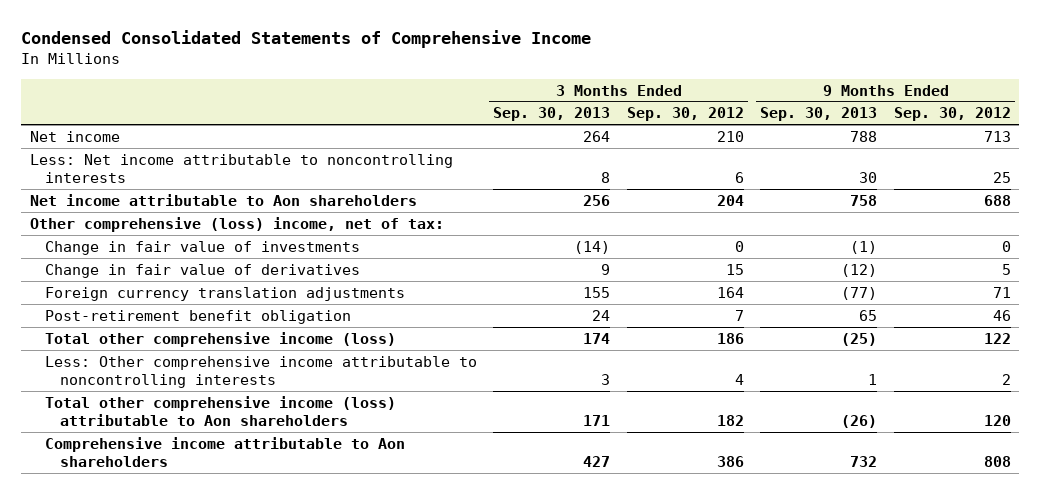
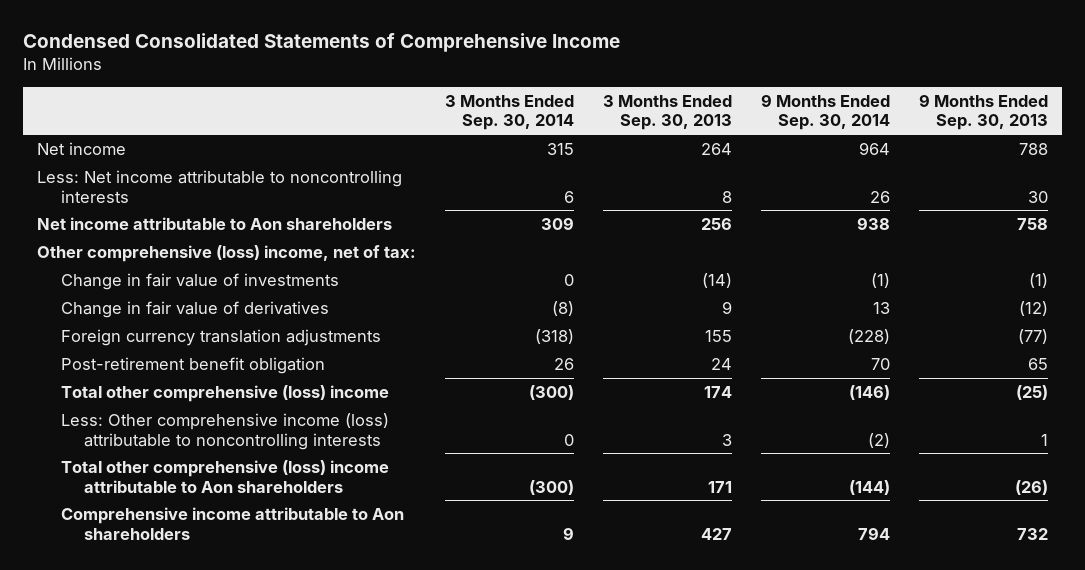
- | 3 Months Ended Sep. 30, 2013 | 3 Months Ended Sep. 30, 2012 | 9 Months Ended Sep. 30, 2013 | 9 Months Ended Sep. 30, 2012
+ | 3 Months Ended Sep. 30, 2014 | 3 Months Ended Sep. 30, 2013 | 9 Months Ended Sep. 30, 2014 | 9 Months Ended Sep. 30, 2013
- Total other comprehensive income (loss) | 174 | 186 | (25) | 122
- Less: Other comprehensive income attributable to noncontrolling interests | 3 | 4 | 1 | 2
- Total other comprehensive income (loss) attributable to Aon shareholders | 171 | 182 | (26) | 120
+ Total other comprehensive (loss) income | (300) | 174 | (146) | (25)
+ Less: Other comprehensive income (loss) attributable to noncontrolling interests | 0 | 3 | (2) | 1
+ Total other comprehensive (loss) income attributable to Aon shareholders | (300) | 171 | (144) | (26)

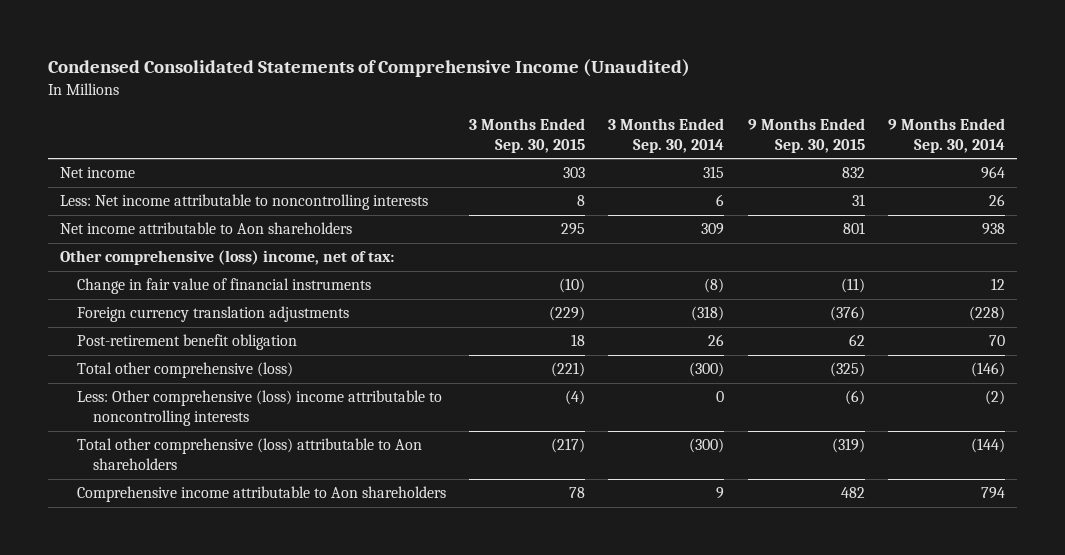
- Condensed Consolidated Statements of Comprehensive Income
+ Condensed Consolidated Statements of Comprehensive Income (Unaudited)
- | 3 Months Ended Sep. 30, 2014 | 3 Months Ended Sep. 30, 2013 | 9 Months Ended Sep. 30, 2014 | 9 Months Ended Sep. 30, 2013
+ | 3 Months Ended Sep. 30, 2015 | 3 Months Ended Sep. 30, 2014 | 9 Months Ended Sep. 30, 2015 | 9 Months Ended Sep. 30, 2014
- Change in fair value of investments | 0 | (14) | (1) | (1)
- Change in fair value of derivatives | (8) | 9 | 13 | (12)
+ Change in fair value of financial instruments | (10) | (8) | (11) | 12
- Total other comprehensive (loss) income | (300) | 174 | (146) | (25)
- Less: Other comprehensive income (loss) attributable to noncontrolling interests | 0 | 3 | (2) | 1
- Total other comprehensive (loss) income attributable to Aon shareholders | (300) | 171 | (144) | (26)
+ Total other comprehensive (loss) | (221) | (300) | (325) | (146)
+ Less: Other comprehensive (loss) income attributable to noncontrolling interests | (4) | 0 | (6) | (2)
+ Total other comprehensive (loss) attributable to Aon shareholders | (217) | (300) | (319) | (144)

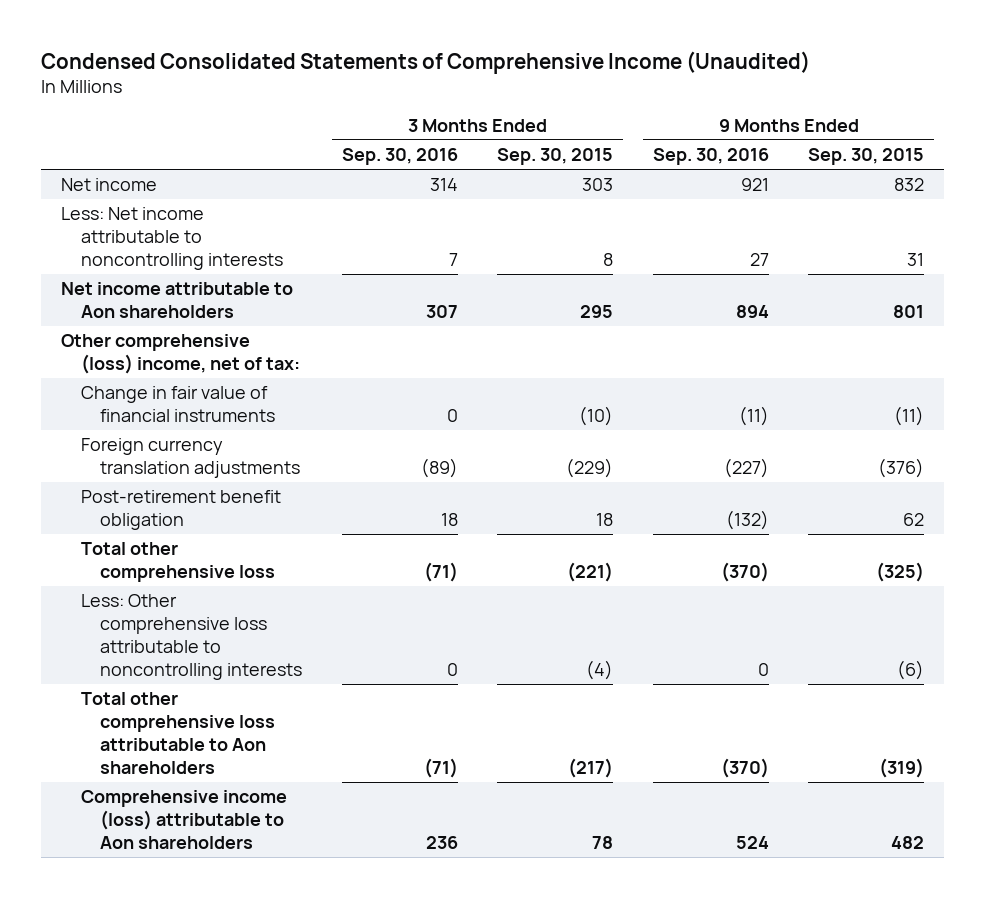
- | 3 Months Ended Sep. 30, 2015 | 3 Months Ended Sep. 30, 2014 | 9 Months Ended Sep. 30, 2015 | 9 Months Ended Sep. 30, 2014
+ | 3 Months Ended Sep. 30, 2016 | 3 Months Ended Sep. 30, 2015 | 9 Months Ended Sep. 30, 2016 | 9 Months Ended Sep. 30, 2015
- Total other comprehensive (loss) | (221) | (300) | (325) | (146)
- Less: Other comprehensive (loss) income attributable to noncontrolling interests | (4) | 0 | (6) | (2)
- Total other comprehensive (loss) attributable to Aon shareholders | (217) | (300) | (319) | (144)
- Comprehensive income attributable to Aon shareholders | 78 | 9 | 482 | 794
+ Total other comprehensive loss | (71) | (221) | (370) | (325)
+ Less: Other comprehensive loss attributable to noncontrolling interests | 0 | (4) | 0 | (6)
+ Total other comprehensive loss attributable to Aon shareholders | (71) | (217) | (370) | (319)
+ Comprehensive income (loss) attributable to Aon shareholders | 236 | 78 | 524 | 482

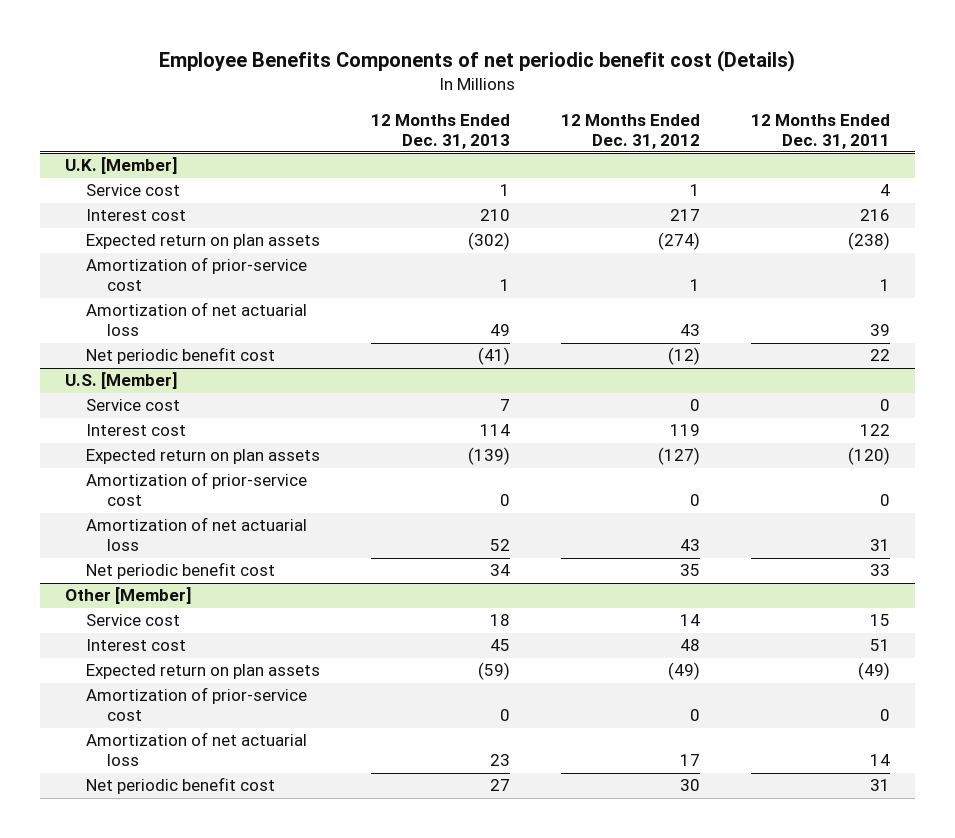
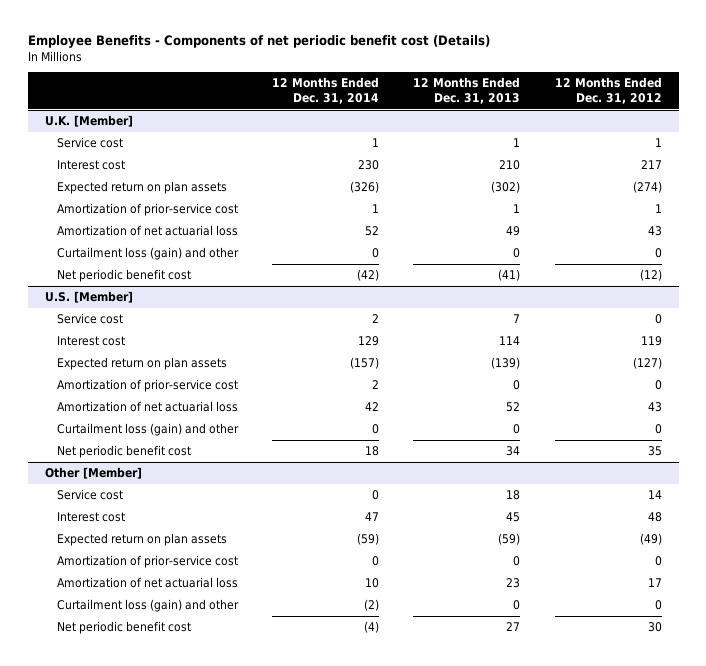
- Employee Benefits Components of net periodic benefit cost (Details)
+ Employee Benefits - Components of net periodic benefit cost (Details)
- | 12 Months Ended Dec. 31, 2013 | 12 Months Ended Dec. 31, 2012 | 12 Months Ended Dec. 31, 2011
+ | 12 Months Ended Dec. 31, 2014 | 12 Months Ended Dec. 31, 2013 | 12 Months Ended Dec. 31, 2012
@ U.K. [Member]
+ Curtailment loss (gain) and other | 0 | 0 | 0
@ U.S. [Member]
+ Curtailment loss (gain) and other | 0 | 0 | 0
@ Other [Member]
+ Curtailment loss (gain) and other | (2) | 0 | 0

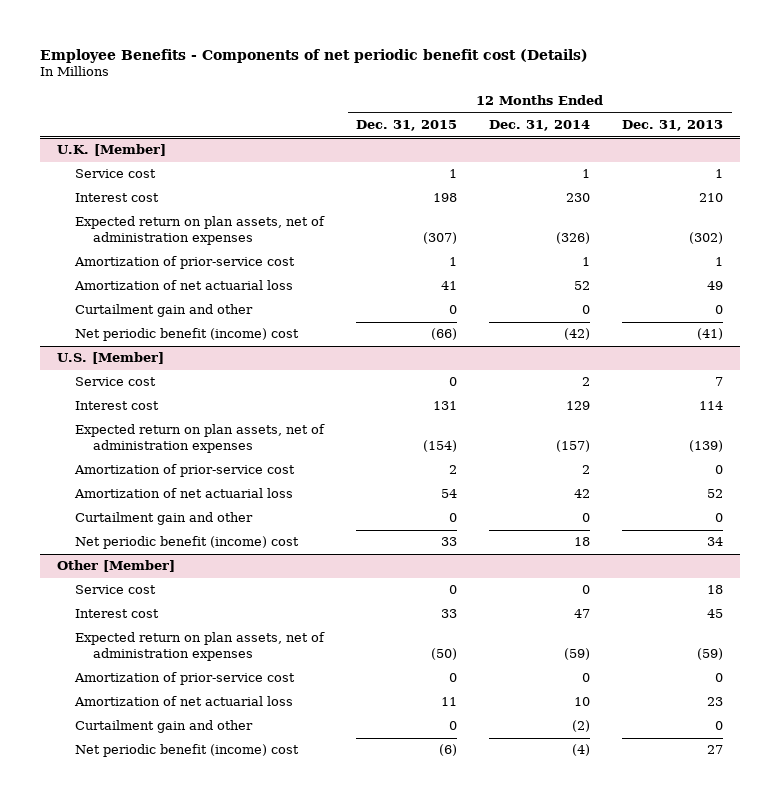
- | 12 Months Ended Dec. 31, 2014 | 12 Months Ended Dec. 31, 2013 | 12 Months Ended Dec. 31, 2012
+ | 12 Months Ended Dec. 31, 2015 | 12 Months Ended Dec. 31, 2014 | 12 Months Ended Dec. 31, 2013
@ U.K. [Member]
- Expected return on plan assets | (326) | (302) | (274)
+ Expected return on plan assets, net of administration expenses | (307) | (326) | (302)
- Curtailment loss (gain) and other | 0 | 0 | 0
- Net periodic benefit cost | (42) | (41) | (12)
+ Curtailment gain and other | 0 | 0 | 0
+ Net periodic benefit (income) cost | (66) | (42) | (41)
@ U.S. [Member]
- Expected return on plan assets | (157) | (139) | (127)
+ Expected return on plan assets, net of administration expenses | (154) | (157) | (139)
- Curtailment loss (gain) and other | 0 | 0 | 0
- Net periodic benefit cost | 18 | 34 | 35
+ Curtailment gain and other | 0 | 0 | 0
+ Net periodic benefit (income) cost | 33 | 18 | 34
@ Other [Member]
- Expected return on plan assets | (59) | (59) | (49)
+ Expected return on plan assets, net of administration expenses | (50) | (59) | (59)
- Curtailment loss (gain) and other | (2) | 0 | 0
- Net periodic benefit cost | (4) | 27 | 30
+ Curtailment gain and other | 0 | (2) | 0
+ Net periodic benefit (income) cost | (6) | (4) | 27

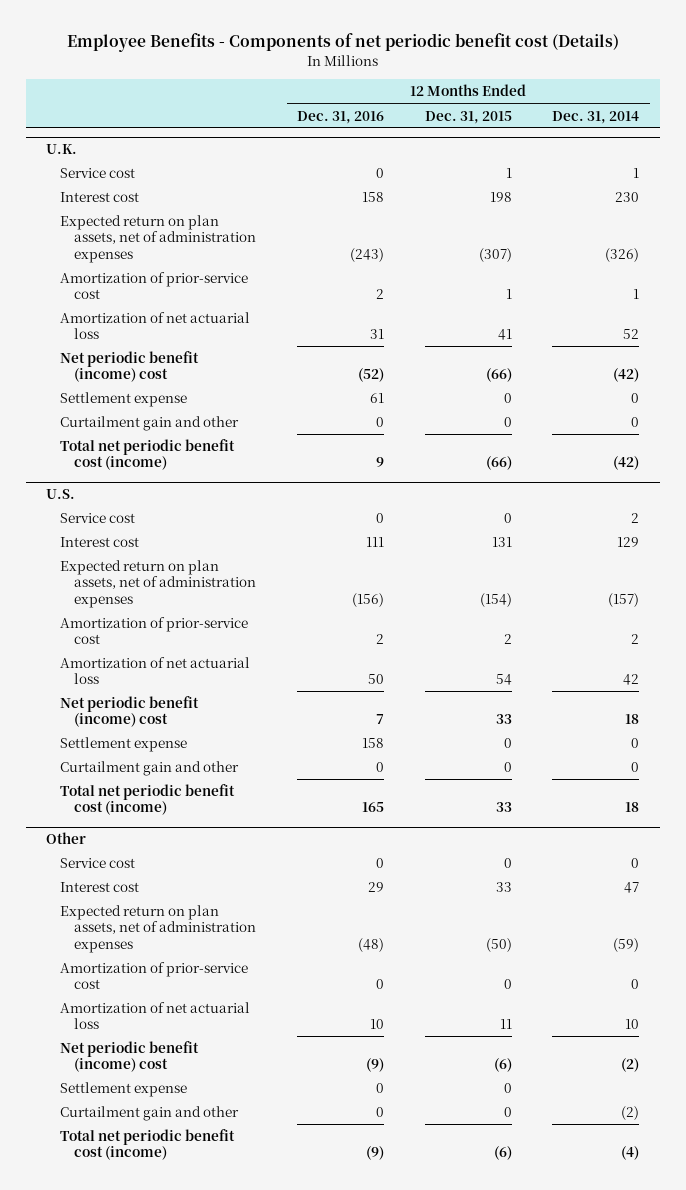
- | 12 Months Ended Dec. 31, 2015 | 12 Months Ended Dec. 31, 2014 | 12 Months Ended Dec. 31, 2013
+ | 12 Months Ended Dec. 31, 2016 | 12 Months Ended Dec. 31, 2015 | 12 Months Ended Dec. 31, 2014
- U.K. [Member]
+ U.K.
- Curtailment gain and other | 0 | 0 | 0
- U.S. [Member]
+ Settlement expense | 61 | 0 | 0
+ Curtailment gain and other | 0 | 0 | 0
+ Total net periodic benefit cost (income) | 9 | (66) | (42)
+ U.S.
- Curtailment gain and other | 0 | 0 | 0
- Other [Member]
+ Settlement expense | 158 | 0 | 0
+ Curtailment gain and other | 0 | 0 | 0
+ Total net periodic benefit cost (income) | 165 | 33 | 18
+ Other
+ Net periodic benefit (income) cost | (9) | (6) | (2)
+ Settlement expense | 0 | 0 |
- Net periodic benefit (income) cost | (6) | (4) | 27
+ Total net periodic benefit cost (income) | (9) | (6) | (4)

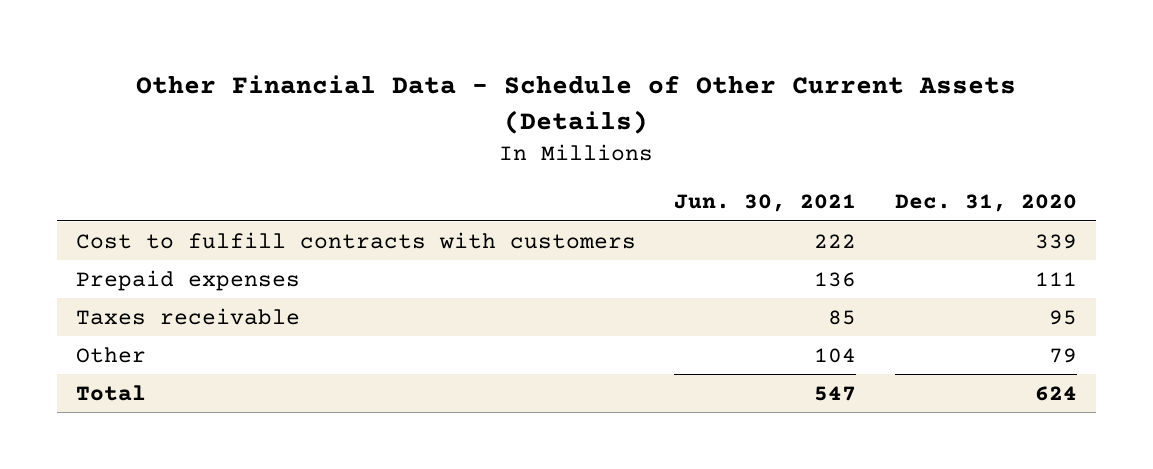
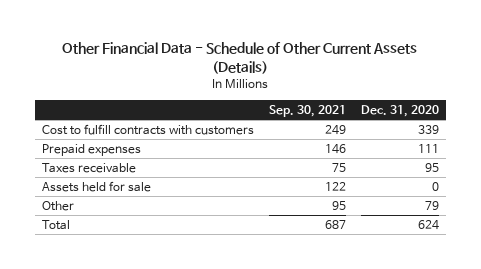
- | Jun. 30, 2021 | Dec. 31, 2020
+ | Sep. 30, 2021 | Dec. 31, 2020
+ Assets held for sale | 122 | 0

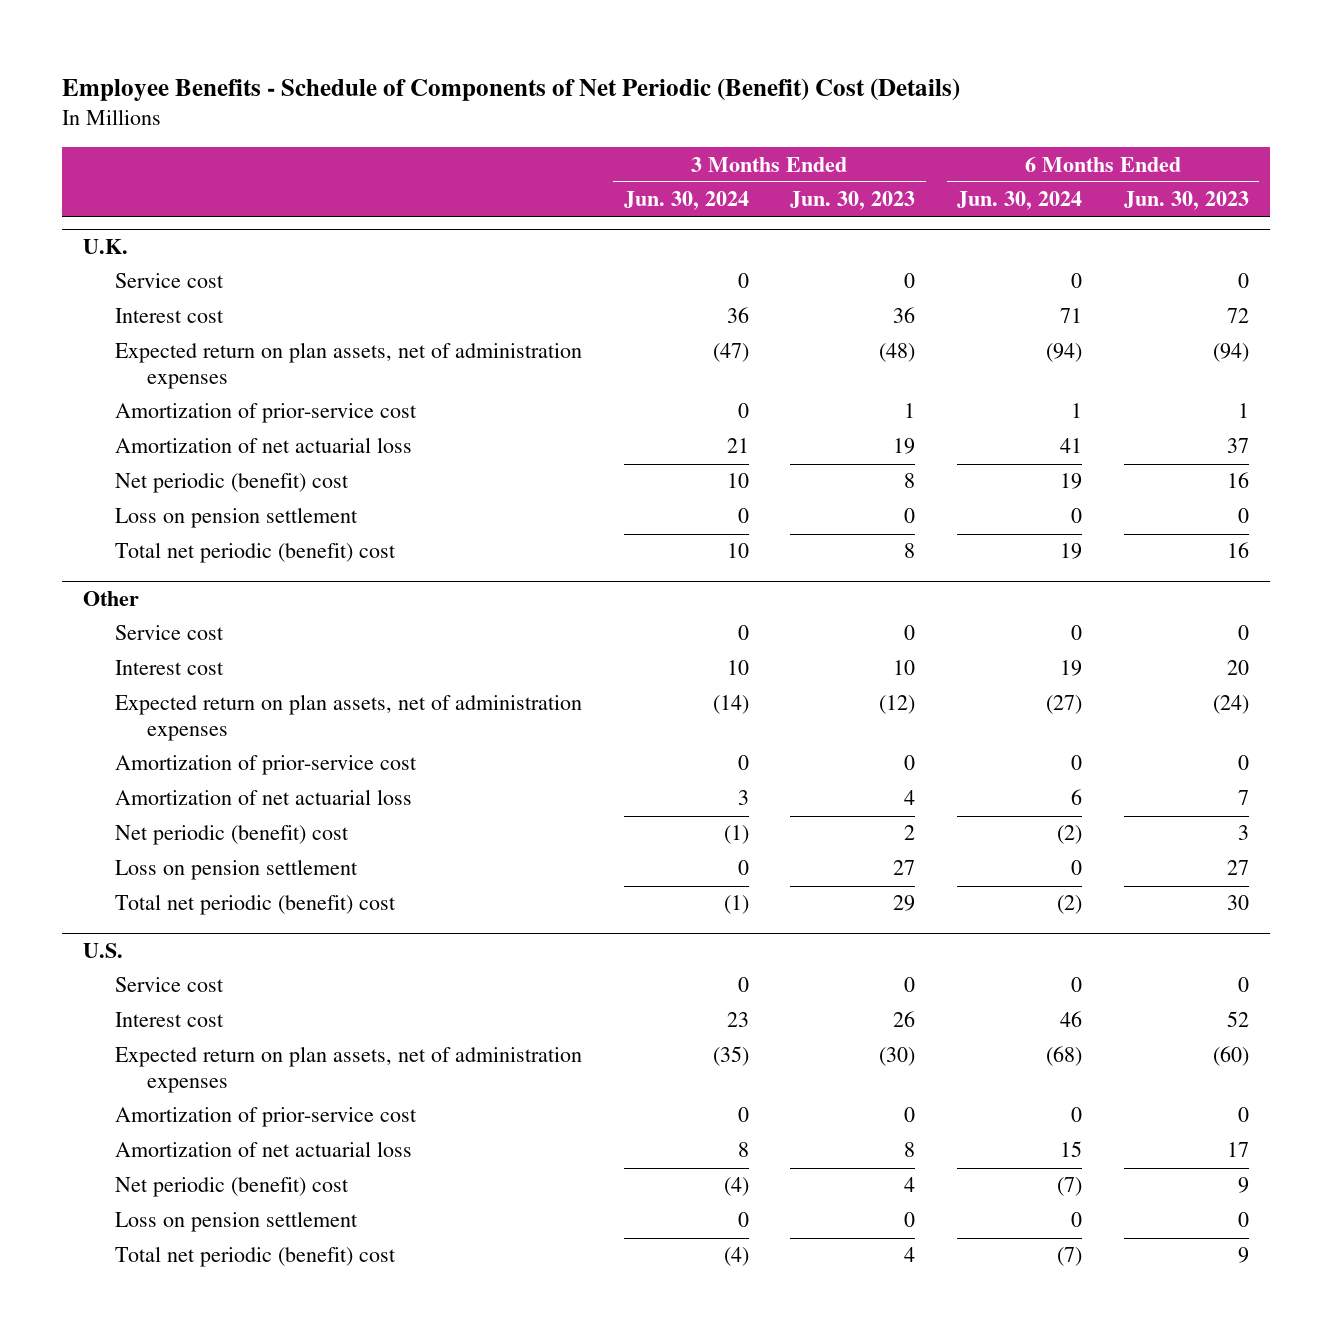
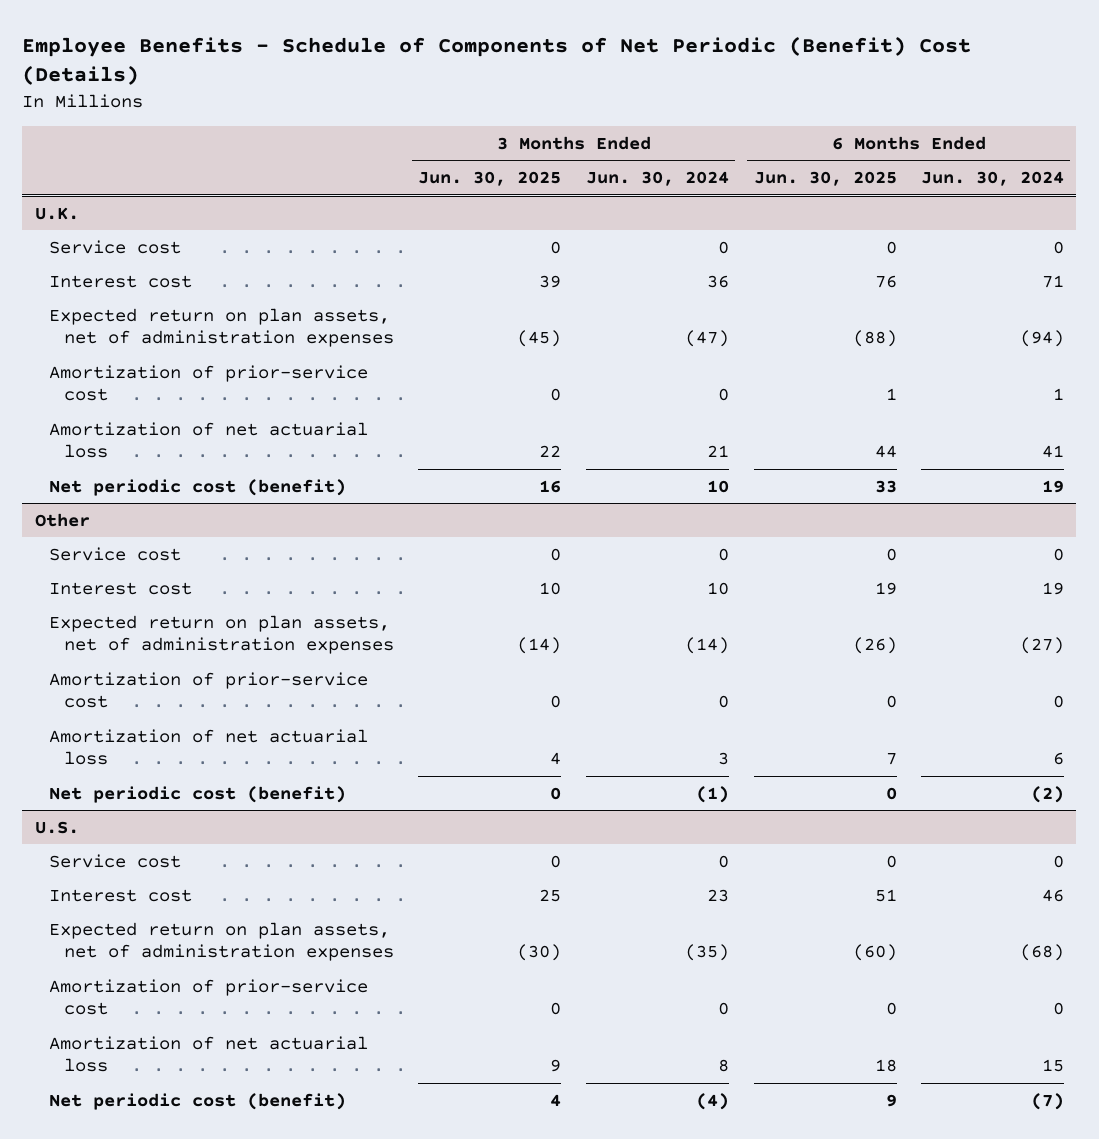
- | 3 Months Ended Jun. 30, 2024 | 3 Months Ended Jun. 30, 2023 | 6 Months Ended Jun. 30, 2024 | 6 Months Ended Jun. 30, 2023
+ | 3 Months Ended Jun. 30, 2025 | 3 Months Ended Jun. 30, 2024 | 6 Months Ended Jun. 30, 2025 | 6 Months Ended Jun. 30, 2024
@ U.K.
- Net periodic (benefit) cost | 10 | 8 | 19 | 16
- Loss on pension settlement | 0 | 0 | 0 | 0
- Total net periodic (benefit) cost | 10 | 8 | 19 | 16
+ Net periodic cost (benefit) | 16 | 10 | 33 | 19
@ Other
- Net periodic (benefit) cost | (1) | 2 | (2) | 3
- Loss on pension settlement | 0 | 27 | 0 | 27
- Total net periodic (benefit) cost | (1) | 29 | (2) | 30
+ Net periodic cost (benefit) | 0 | (1) | 0 | (2)
@ U.S.
- Net periodic (benefit) cost | (4) | 4 | (7) | 9
- Loss on pension settlement | 0 | 0 | 0 | 0
- Total net periodic (benefit) cost | (4) | 4 | (7) | 9
+ Net periodic cost (benefit) | 4 | (4) | 9 | (7)

